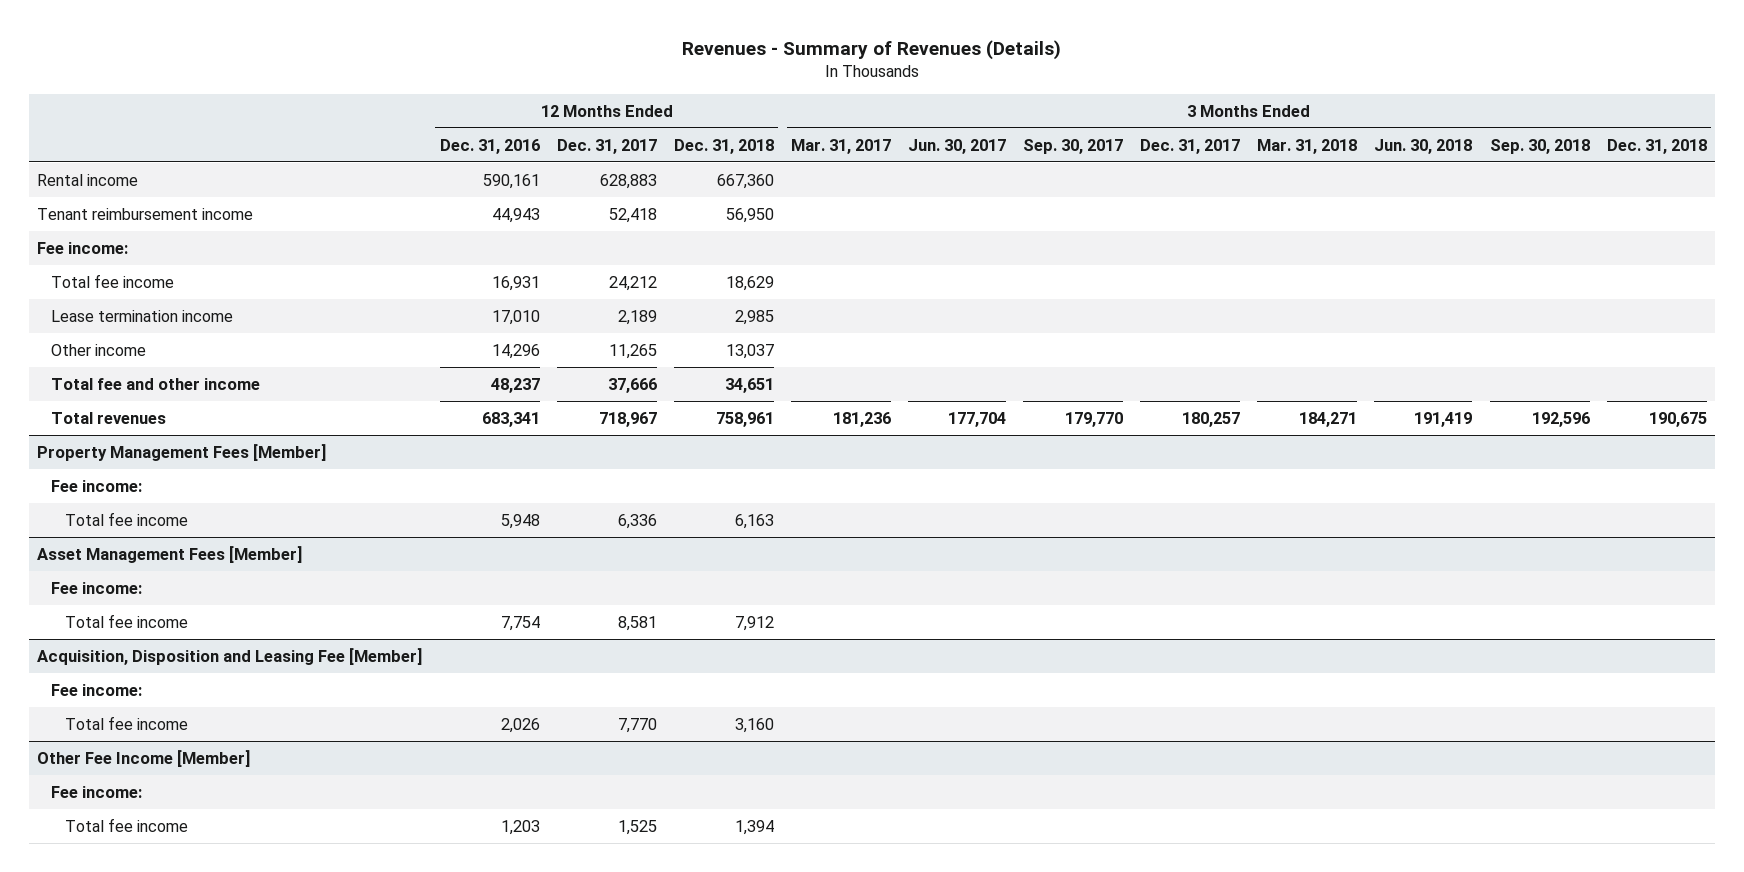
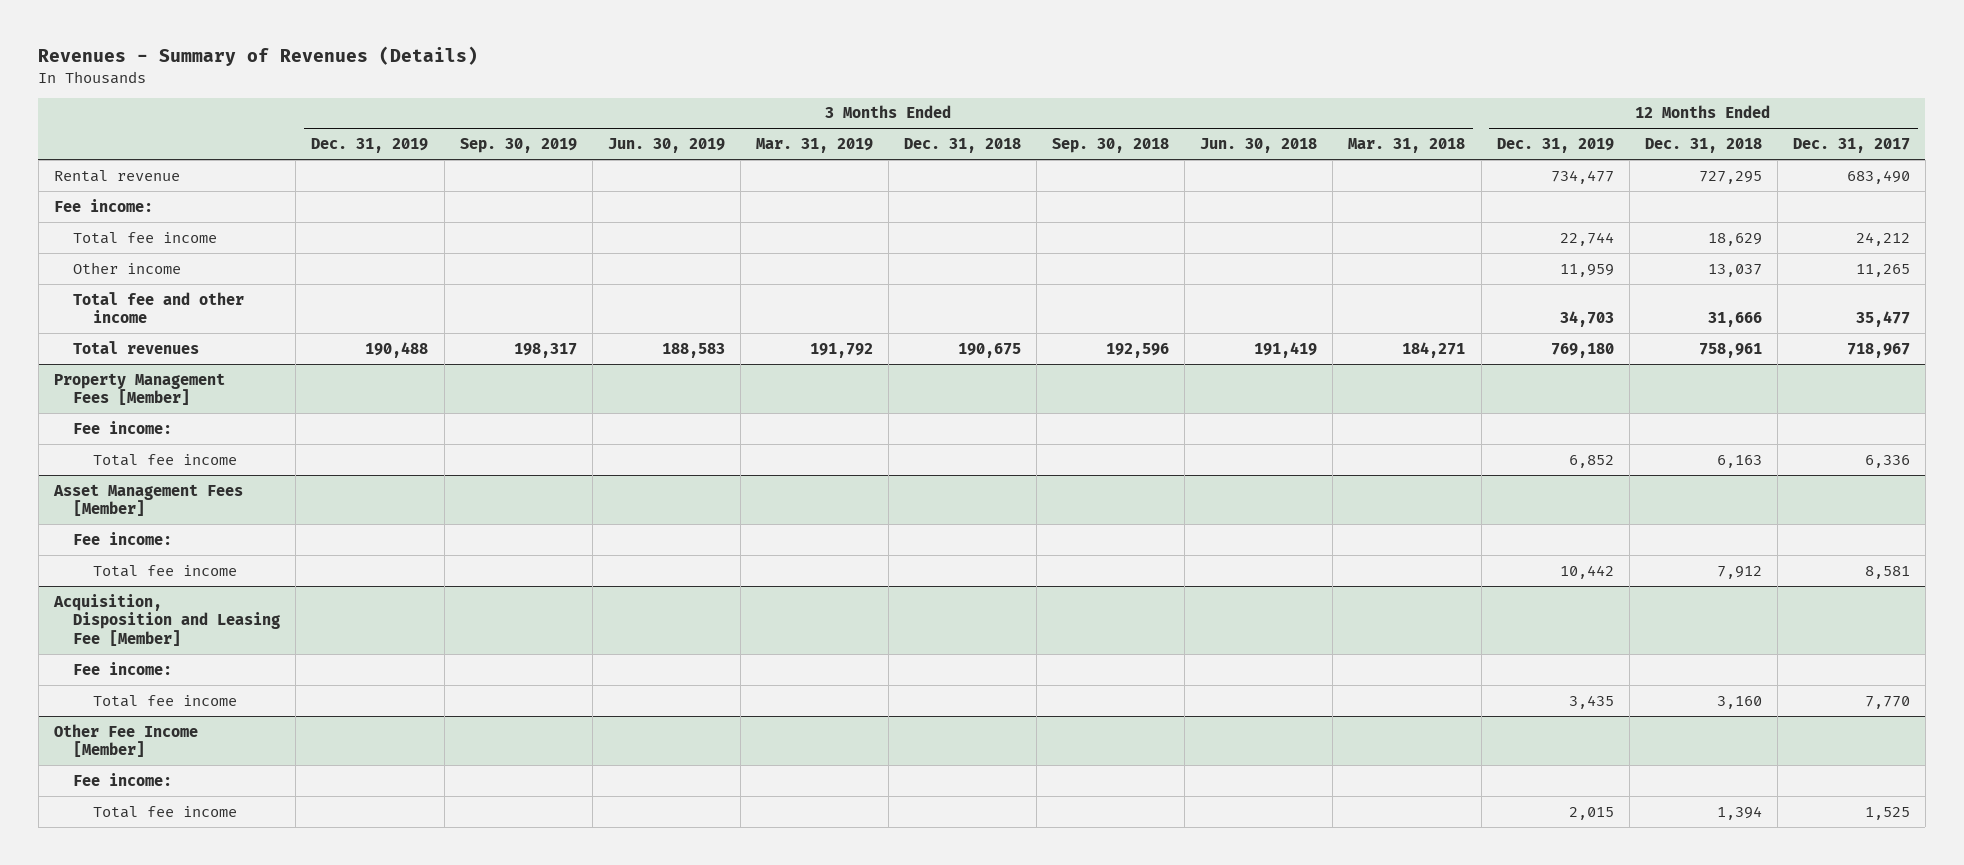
- | 12 Months Ended Dec. 31, 2016 | 12 Months Ended Dec. 31, 2017 | 12 Months Ended Dec. 31, 2018 | 3 Months Ended Mar. 31, 2017 | 3 Months Ended Jun. 30, 2017 | 3 Months Ended Sep. 30, 2017 | 3 Months Ended Dec. 31, 2017 | 3 Months Ended Mar. 31, 2018 | 3 Months Ended Jun. 30, 2018 | 3 Months Ended Sep. 30, 2018 | 3 Months Ended Dec. 31, 2018
+ | 3 Months Ended Dec. 31, 2019 | 3 Months Ended Sep. 30, 2019 | 3 Months Ended Jun. 30, 2019 | 3 Months Ended Mar. 31, 2019 | 3 Months Ended Dec. 31, 2018 | 3 Months Ended Sep. 30, 2018 | 3 Months Ended Jun. 30, 2018 | 3 Months Ended Mar. 31, 2018 | 12 Months Ended Dec. 31, 2019 | 12 Months Ended Dec. 31, 2018 | 12 Months Ended Dec. 31, 2017
- Rental income | 590,161 | 628,883 | 667,360 | | | | | | | |
- Tenant reimbursement income | 44,943 | 52,418 | 56,950 | | | | | | | |
+ Rental revenue | | | | | | | | | 734,477 | 727,295 | 683,490
- Lease termination income | 17,010 | 2,189 | 2,985 | | | | | | | |
- Total fee and other income | 48,237 | 37,666 | 34,651 | | | | | | | |
+ Total fee and other income | | | | | | | | | 34,703 | 31,666 | 35,477

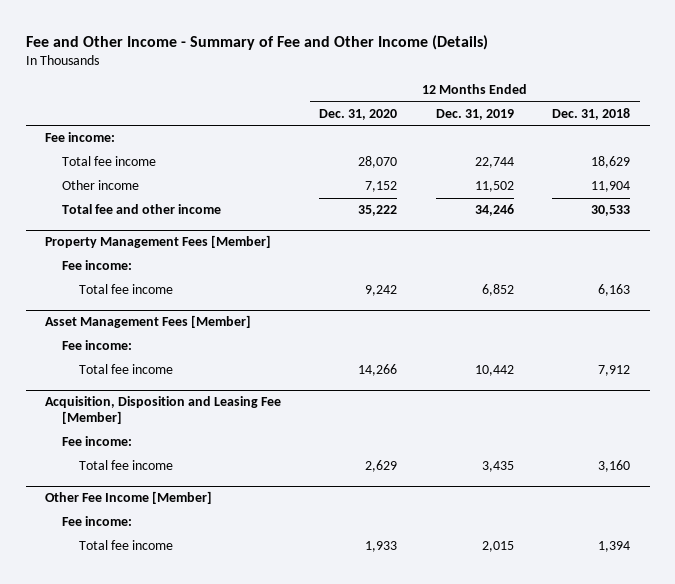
- Revenues - Summary of Revenues (Details)
+ Fee and Other Income - Summary of Fee and Other Income (Details)
- | 3 Months Ended Dec. 31, 2019 | 3 Months Ended Sep. 30, 2019 | 3 Months Ended Jun. 30, 2019 | 3 Months Ended Mar. 31, 2019 | 3 Months Ended Dec. 31, 2018 | 3 Months Ended Sep. 30, 2018 | 3 Months Ended Jun. 30, 2018 | 3 Months Ended Mar. 31, 2018 | 12 Months Ended Dec. 31, 2019 | 12 Months Ended Dec. 31, 2018 | 12 Months Ended Dec. 31, 2017
+ | 12 Months Ended Dec. 31, 2020 | 12 Months Ended Dec. 31, 2019 | 12 Months Ended Dec. 31, 2018
- Rental revenue | | | | | | | | | 734,477 | 727,295 | 683,490
- Other income | | | | | | | | | 11,959 | 13,037 | 11,265
- Total fee and other income | | | | | | | | | 34,703 | 31,666 | 35,477
- Total revenues | 190,488 | 198,317 | 188,583 | 191,792 | 190,675 | 192,596 | 191,419 | 184,271 | 769,180 | 758,961 | 718,967
+ Other income | 7,152 | 11,502 | 11,904
+ Total fee and other income | 35,222 | 34,246 | 30,533

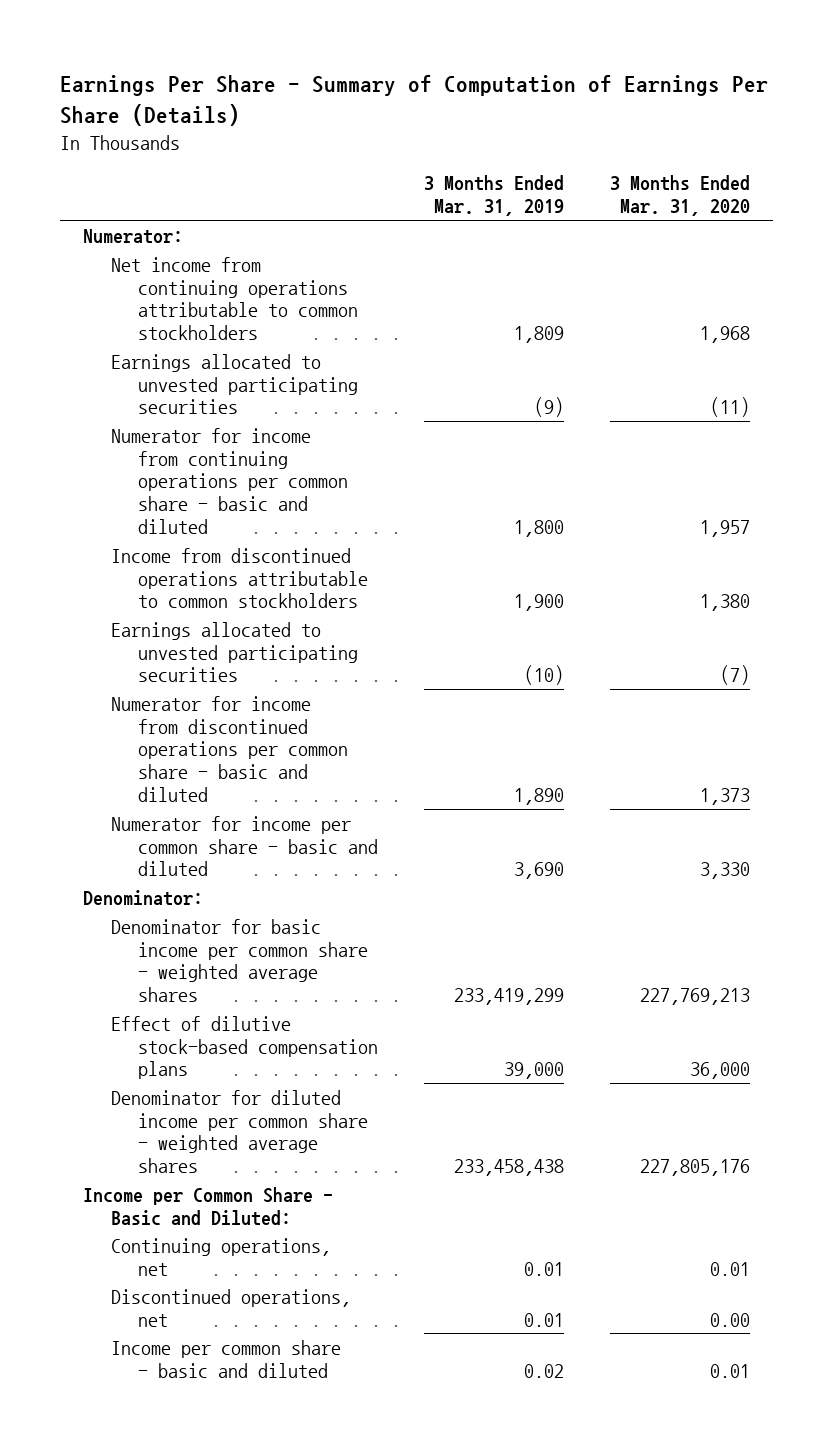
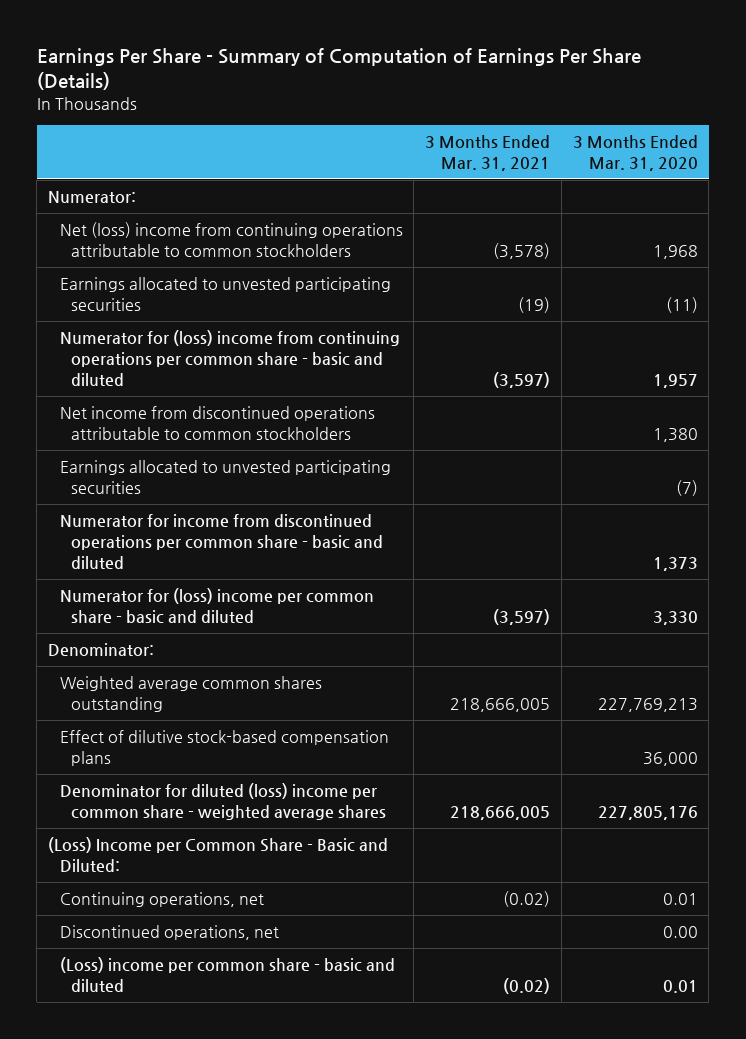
- | 3 Months Ended Mar. 31, 2019 | 3 Months Ended Mar. 31, 2020
+ | 3 Months Ended Mar. 31, 2021 | 3 Months Ended Mar. 31, 2020
- Net income from continuing operations attributable to common stockholders | 1,809 | 1,968
+ Net (loss) income from continuing operations attributable to common stockholders | (3,578) | 1,968
- Numerator for income from continuing operations per common share - basic and diluted | 1,800 | 1,957
- Income from discontinued operations attributable to common stockholders | 1,900 | 1,380
+ Numerator for (loss) income from continuing operations per common share - basic and diluted | (3,597) | 1,957
+ Net income from discontinued operations attributable to common stockholders | | 1,380
- Numerator for income per common share - basic and diluted | 3,690 | 3,330
+ Numerator for (loss) income per common share - basic and diluted | (3,597) | 3,330
- Denominator for basic income per common share - weighted average shares | 233,419,299 | 227,769,213
+ Weighted average common shares outstanding | 218,666,005 | 227,769,213
- Denominator for diluted income per common share - weighted average shares | 233,458,438 | 227,805,176
- Income per Common Share - Basic and Diluted:
+ Denominator for diluted (loss) income per common share - weighted average shares | 218,666,005 | 227,805,176
+ (Loss) Income per Common Share - Basic and Diluted:
- Income per common share - basic and diluted | 0.02 | 0.01
+ (Loss) income per common share - basic and diluted | (0.02) | 0.01

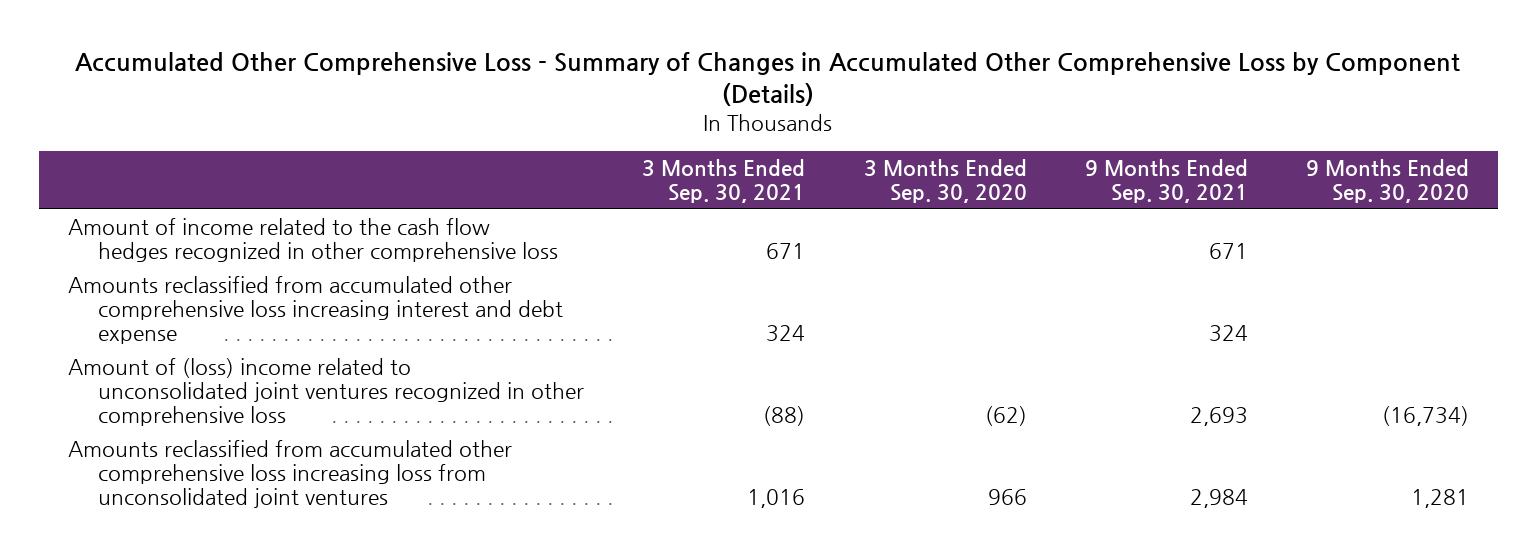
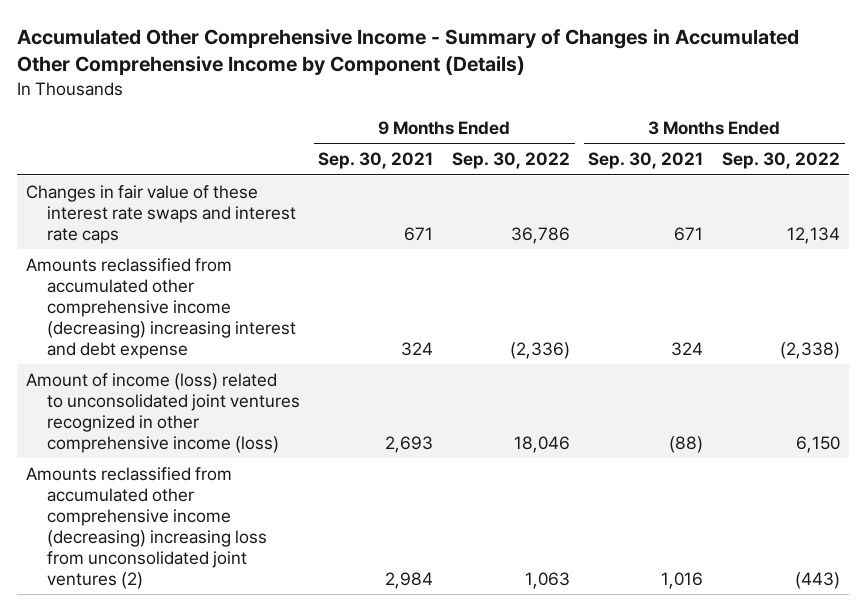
- Accumulated Other Comprehensive Loss - Summary of Changes in Accumulated Other Comprehensive Loss by Component (Details)
+ Accumulated Other Comprehensive Income - Summary of Changes in Accumulated Other Comprehensive Income by Component (Details)
- | 3 Months Ended Sep. 30, 2021 | 3 Months Ended Sep. 30, 2020 | 9 Months Ended Sep. 30, 2021 | 9 Months Ended Sep. 30, 2020
+ | 9 Months Ended Sep. 30, 2021 | 9 Months Ended Sep. 30, 2022 | 3 Months Ended Sep. 30, 2021 | 3 Months Ended Sep. 30, 2022
- Amount of income related to the cash flow hedges recognized in other comprehensive loss | 671 | | 671 |
- Amounts reclassified from accumulated other comprehensive loss increasing interest and debt expense | 324 | | 324 |
- Amount of (loss) income related to unconsolidated joint ventures recognized in other comprehensive loss | (88) | (62) | 2,693 | (16,734)
- Amounts reclassified from accumulated other comprehensive loss increasing loss from unconsolidated joint ventures | 1,016 | 966 | 2,984 | 1,281
+ Changes in fair value of these interest rate swaps and interest rate caps | 671 | 36,786 | 671 | 12,134
+ Amounts reclassified from accumulated other comprehensive income (decreasing) increasing interest and debt expense | 324 | (2,336) | 324 | (2,338)
+ Amount of income (loss) related to unconsolidated joint ventures recognized in other comprehensive income (loss) | 2,693 | 18,046 | (88) | 6,150
+ Amounts reclassified from accumulated other comprehensive income (decreasing) increasing loss from unconsolidated joint ventures (2) | 2,984 | 1,063 | 1,016 | (443)

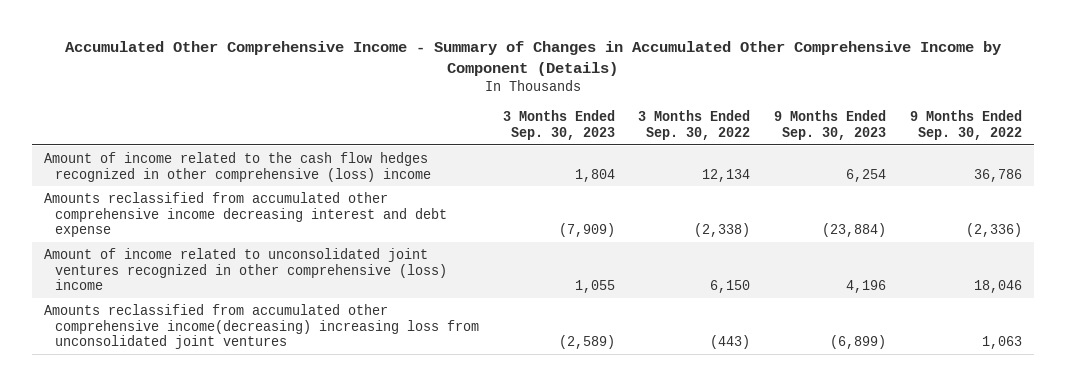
- | 9 Months Ended Sep. 30, 2021 | 9 Months Ended Sep. 30, 2022 | 3 Months Ended Sep. 30, 2021 | 3 Months Ended Sep. 30, 2022
+ | 3 Months Ended Sep. 30, 2023 | 3 Months Ended Sep. 30, 2022 | 9 Months Ended Sep. 30, 2023 | 9 Months Ended Sep. 30, 2022
- Changes in fair value of these interest rate swaps and interest rate caps | 671 | 36,786 | 671 | 12,134
- Amounts reclassified from accumulated other comprehensive income (decreasing) increasing interest and debt expense | 324 | (2,336) | 324 | (2,338)
- Amount of income (loss) related to unconsolidated joint ventures recognized in other comprehensive income (loss) | 2,693 | 18,046 | (88) | 6,150
- Amounts reclassified from accumulated other comprehensive income (decreasing) increasing loss from unconsolidated joint ventures (2) | 2,984 | 1,063 | 1,016 | (443)
+ Amount of income related to the cash flow hedges recognized in other comprehensive (loss) income | 1,804 | 12,134 | 6,254 | 36,786
+ Amounts reclassified from accumulated other comprehensive income decreasing interest and debt expense | (7,909) | (2,338) | (23,884) | (2,336)
+ Amount of income related to unconsolidated joint ventures recognized in other comprehensive (loss) income | 1,055 | 6,150 | 4,196 | 18,046
+ Amounts reclassified from accumulated other comprehensive income(decreasing) increasing loss from unconsolidated joint ventures | (2,589) | (443) | (6,899) | 1,063

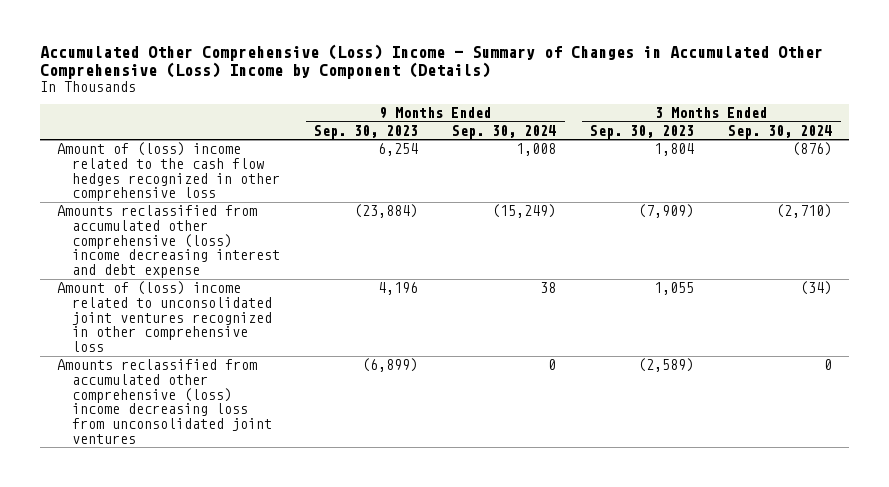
- Accumulated Other Comprehensive Income - Summary of Changes in Accumulated Other Comprehensive Income by Component (Details)
+ Accumulated Other Comprehensive (Loss) Income - Summary of Changes in Accumulated Other Comprehensive (Loss) Income by Component (Details)
- | 3 Months Ended Sep. 30, 2023 | 3 Months Ended Sep. 30, 2022 | 9 Months Ended Sep. 30, 2023 | 9 Months Ended Sep. 30, 2022
+ | 9 Months Ended Sep. 30, 2023 | 9 Months Ended Sep. 30, 2024 | 3 Months Ended Sep. 30, 2023 | 3 Months Ended Sep. 30, 2024
- Amount of income related to the cash flow hedges recognized in other comprehensive (loss) income | 1,804 | 12,134 | 6,254 | 36,786
- Amounts reclassified from accumulated other comprehensive income decreasing interest and debt expense | (7,909) | (2,338) | (23,884) | (2,336)
- Amount of income related to unconsolidated joint ventures recognized in other comprehensive (loss) income | 1,055 | 6,150 | 4,196 | 18,046
- Amounts reclassified from accumulated other comprehensive income(decreasing) increasing loss from unconsolidated joint ventures | (2,589) | (443) | (6,899) | 1,063
+ Amount of (loss) income related to the cash flow hedges recognized in other comprehensive loss | 6,254 | 1,008 | 1,804 | (876)
+ Amounts reclassified from accumulated other comprehensive (loss) income decreasing interest and debt expense | (23,884) | (15,249) | (7,909) | (2,710)
+ Amount of (loss) income related to unconsolidated joint ventures recognized in other comprehensive loss | 4,196 | 38 | 1,055 | (34)
+ Amounts reclassified from accumulated other comprehensive (loss) income decreasing loss from unconsolidated joint ventures | (6,899) | 0 | (2,589) | 0

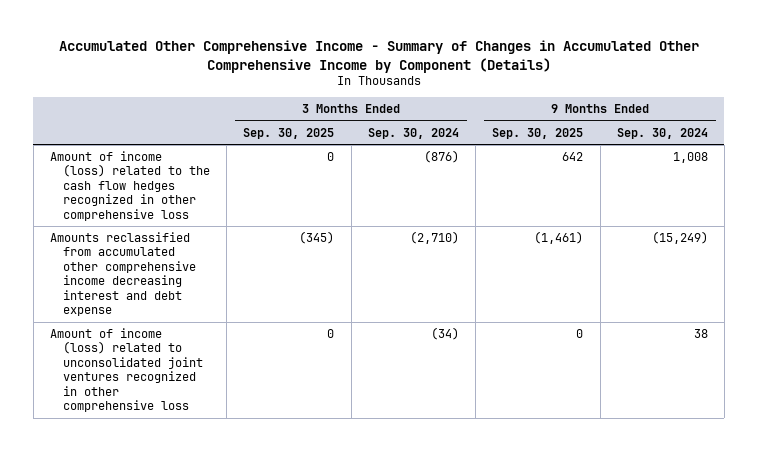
- Accumulated Other Comprehensive (Loss) Income - Summary of Changes in Accumulated Other Comprehensive (Loss) Income by Component (Details)
+ Accumulated Other Comprehensive Income - Summary of Changes in Accumulated Other Comprehensive Income by Component (Details)
- | 9 Months Ended Sep. 30, 2023 | 9 Months Ended Sep. 30, 2024 | 3 Months Ended Sep. 30, 2023 | 3 Months Ended Sep. 30, 2024
+ | 3 Months Ended Sep. 30, 2025 | 3 Months Ended Sep. 30, 2024 | 9 Months Ended Sep. 30, 2025 | 9 Months Ended Sep. 30, 2024
- Amount of (loss) income related to the cash flow hedges recognized in other comprehensive loss | 6,254 | 1,008 | 1,804 | (876)
- Amounts reclassified from accumulated other comprehensive (loss) income decreasing interest and debt expense | (23,884) | (15,249) | (7,909) | (2,710)
- Amount of (loss) income related to unconsolidated joint ventures recognized in other comprehensive loss | 4,196 | 38 | 1,055 | (34)
- Amounts reclassified from accumulated other comprehensive (loss) income decreasing loss from unconsolidated joint ventures | (6,899) | 0 | (2,589) | 0
+ Amount of income (loss) related to the cash flow hedges recognized in other comprehensive loss | 0 | (876) | 642 | 1,008
+ Amounts reclassified from accumulated other comprehensive income decreasing interest and debt expense | (345) | (2,710) | (1,461) | (15,249)
+ Amount of income (loss) related to unconsolidated joint ventures recognized in other comprehensive loss | 0 | (34) | 0 | 38

